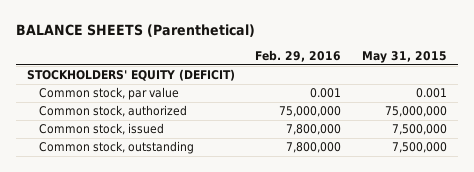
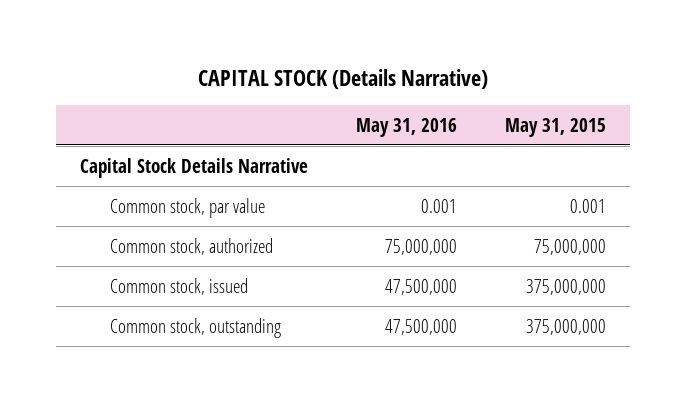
- BALANCE SHEETS (Parenthetical)
+ CAPITAL STOCK (Details Narrative)
- | Feb. 29, 2016 | May 31, 2015
+ | May 31, 2016 | May 31, 2015
- STOCKHOLDERS' EQUITY (DEFICIT)
+ Capital Stock Details Narrative
- Common stock, issued | 7,800,000 | 7,500,000
- Common stock, outstanding | 7,800,000 | 7,500,000
+ Common stock, issued | 47,500,000 | 375,000,000
+ Common stock, outstanding | 47,500,000 | 375,000,000

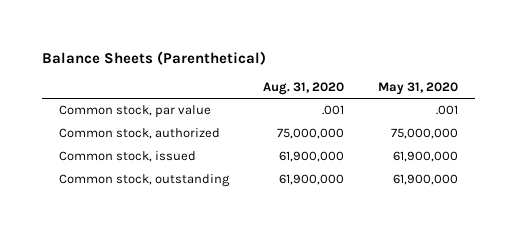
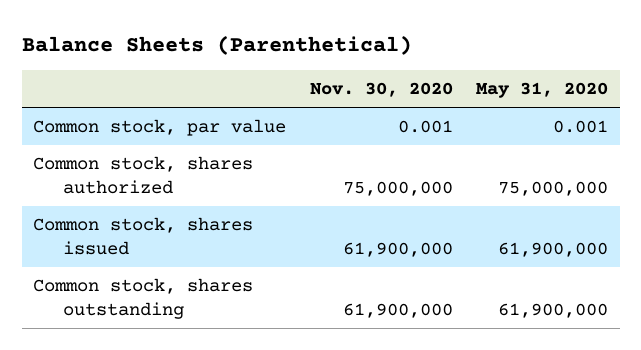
- | Aug. 31, 2020 | May 31, 2020
+ | Nov. 30, 2020 | May 31, 2020
- Common stock, par value | .001 | .001
- Common stock, authorized | 75,000,000 | 75,000,000
- Common stock, issued | 61,900,000 | 61,900,000
- Common stock, outstanding | 61,900,000 | 61,900,000
+ Common stock, par value | 0.001 | 0.001
+ Common stock, shares authorized | 75,000,000 | 75,000,000
+ Common stock, shares issued | 61,900,000 | 61,900,000
+ Common stock, shares outstanding | 61,900,000 | 61,900,000

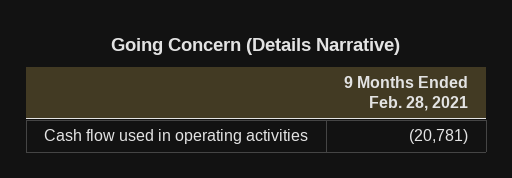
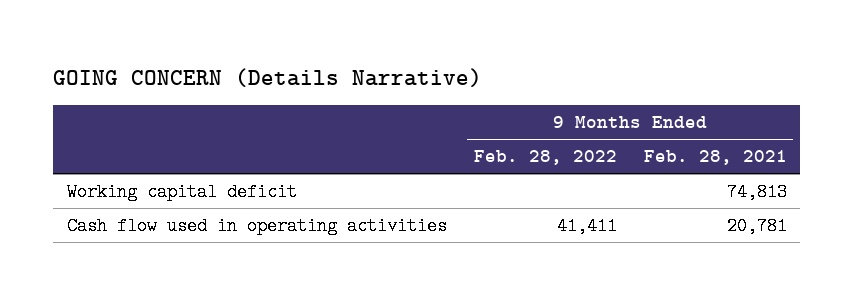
- Going Concern (Details Narrative)
+ GOING CONCERN (Details Narrative)
- | 9 Months Ended Feb. 28, 2021
+ | 9 Months Ended Feb. 28, 2022 | 9 Months Ended Feb. 28, 2021
- Cash flow used in operating activities | (20,781)
+ Working capital deficit | | 74,813
+ Cash flow used in operating activities | 41,411 | 20,781

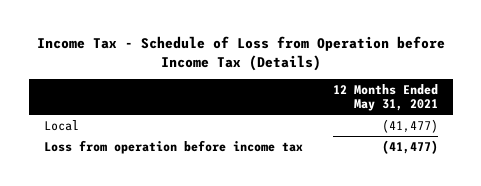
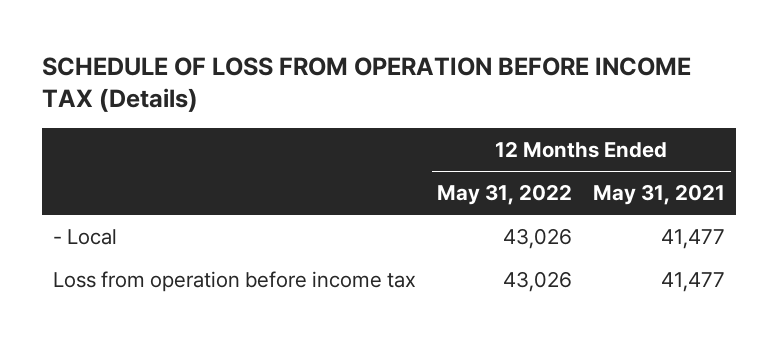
- Income Tax - Schedule of Loss from Operation before Income Tax (Details)
+ SCHEDULE OF LOSS FROM OPERATION BEFORE INCOME TAX (Details)
- | 12 Months Ended May 31, 2021
+ | 12 Months Ended May 31, 2022 | 12 Months Ended May 31, 2021
- Local | (41,477)
- Loss from operation before income tax | (41,477)
+ - Local | 43,026 | 41,477
+ Loss from operation before income tax | 43,026 | 41,477

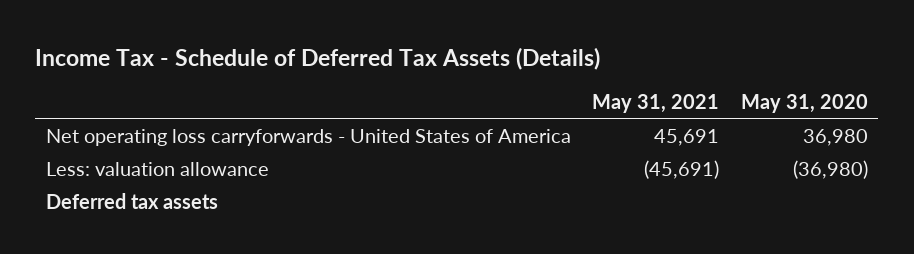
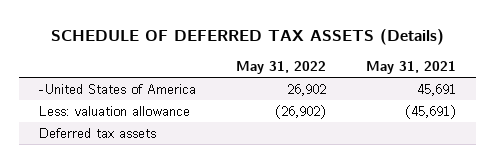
- Income Tax - Schedule of Deferred Tax Assets (Details)
+ SCHEDULE OF DEFERRED TAX ASSETS (Details)
- | May 31, 2021 | May 31, 2020
+ | May 31, 2022 | May 31, 2021
- Net operating loss carryforwards - United States of America | 45,691 | 36,980
+ -United States of America | 26,902 | 45,691

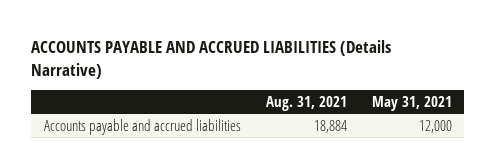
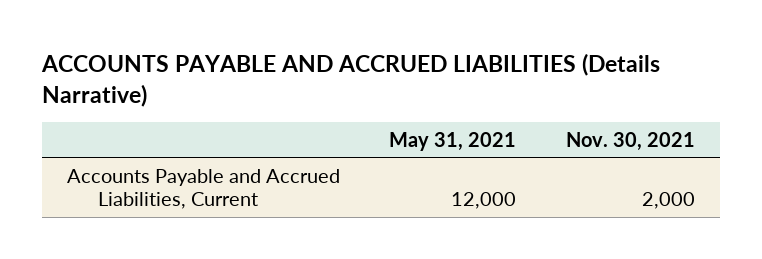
- | Aug. 31, 2021 | May 31, 2021
+ | May 31, 2021 | Nov. 30, 2021
- Accounts payable and accrued liabilities | 18,884 | 12,000
+ Accounts Payable and Accrued Liabilities, Current | 12,000 | 2,000

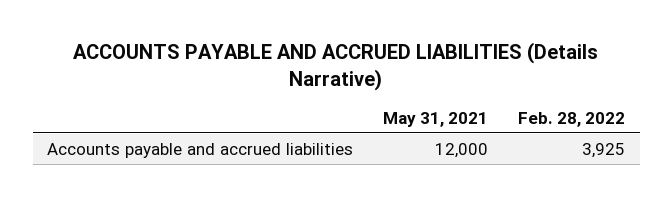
- | May 31, 2021 | Nov. 30, 2021
+ | May 31, 2021 | Feb. 28, 2022
- Accounts Payable and Accrued Liabilities, Current | 12,000 | 2,000
+ Accounts payable and accrued liabilities | 12,000 | 3,925

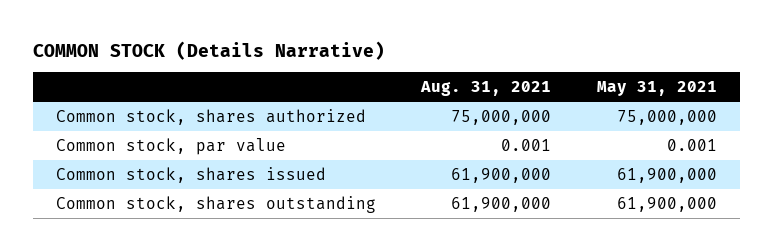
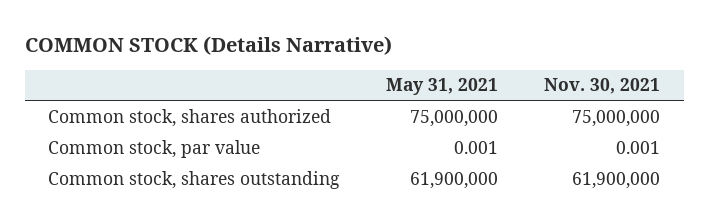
- | Aug. 31, 2021 | May 31, 2021
+ | May 31, 2021 | Nov. 30, 2021
- Common stock, shares issued | 61,900,000 | 61,900,000

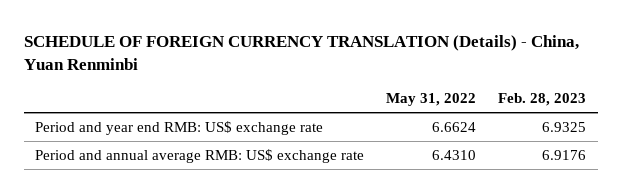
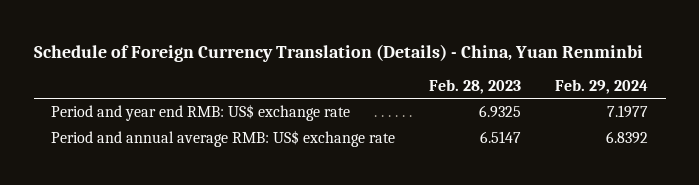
- SCHEDULE OF FOREIGN CURRENCY TRANSLATION (Details) - China, Yuan Renminbi
+ Schedule of Foreign Currency Translation (Details) - China, Yuan Renminbi
- | May 31, 2022 | Feb. 28, 2023
+ | Feb. 28, 2023 | Feb. 29, 2024
- Period and annual average RMB: US$ exchange rate | 6.4310 | 6.9176
+ Period and annual average RMB: US$ exchange rate | 6.5147 | 6.8392

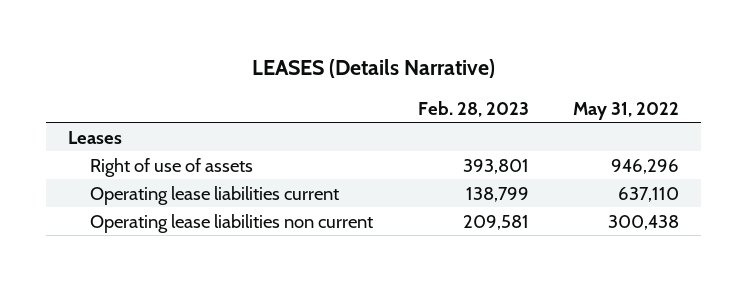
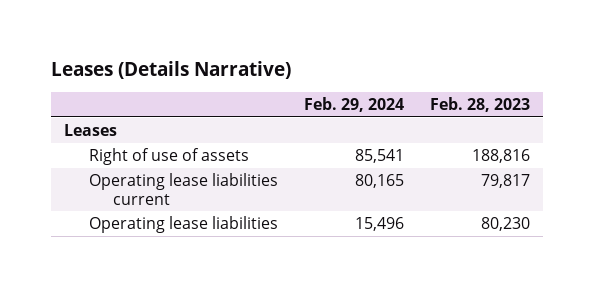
- LEASES (Details Narrative)
+ Leases (Details Narrative)
- | Feb. 28, 2023 | May 31, 2022
+ | Feb. 29, 2024 | Feb. 28, 2023
- Right of use of assets | 393,801 | 946,296
- Operating lease liabilities current | 138,799 | 637,110
- Operating lease liabilities non current | 209,581 | 300,438
+ Right of use of assets | 85,541 | 188,816
+ Operating lease liabilities current | 80,165 | 79,817
+ Operating lease liabilities | 15,496 | 80,230

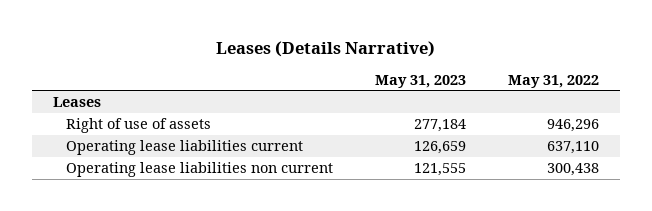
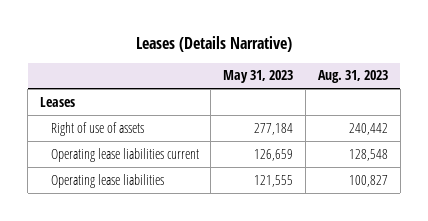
- | May 31, 2023 | May 31, 2022
+ | May 31, 2023 | Aug. 31, 2023
- Operating lease liabilities non current | 121,555 | 300,438
+ Operating lease liabilities | 121,555 | 100,827

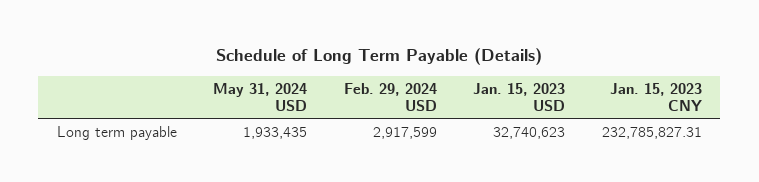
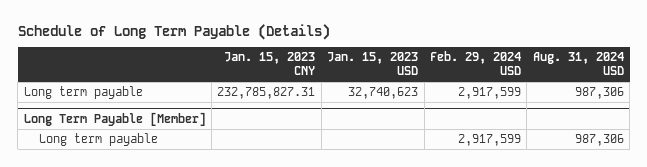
- | May 31, 2024 USD | Feb. 29, 2024 USD | Jan. 15, 2023 USD | Jan. 15, 2023 CNY
+ | Jan. 15, 2023 CNY | Jan. 15, 2023 USD | Feb. 29, 2024 USD | Aug. 31, 2024 USD
+ Long Term Payable [Member]
+ Long term payable | | | 2,917,599 | 987,306

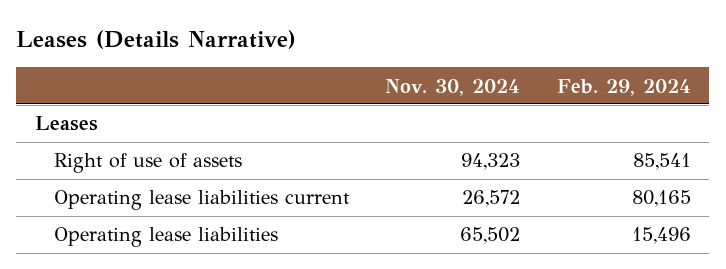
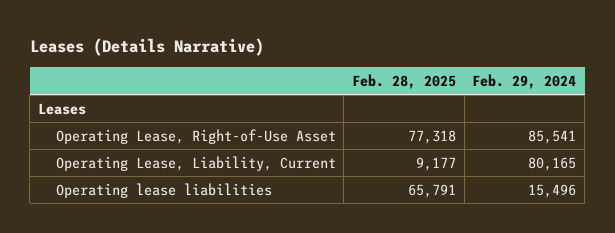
- | Nov. 30, 2024 | Feb. 29, 2024
+ | Feb. 28, 2025 | Feb. 29, 2024
- Right of use of assets | 94,323 | 85,541
- Operating lease liabilities current | 26,572 | 80,165
+ Operating Lease, Right-of-Use Asset | 77,318 | 85,541
+ Operating Lease, Liability, Current | 9,177 | 80,165

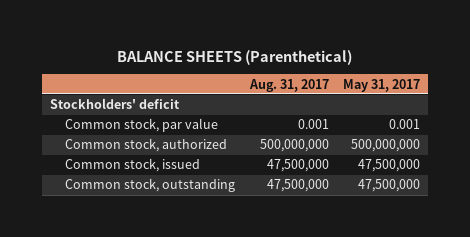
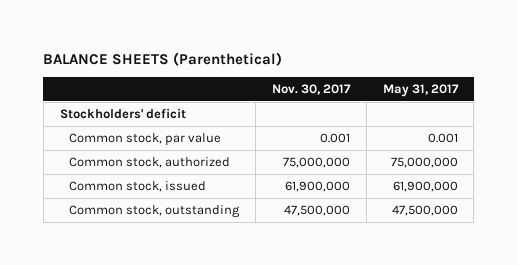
- | Aug. 31, 2017 | May 31, 2017
+ | Nov. 30, 2017 | May 31, 2017
- Common stock, authorized | 500,000,000 | 500,000,000
- Common stock, issued | 47,500,000 | 47,500,000
+ Common stock, authorized | 75,000,000 | 75,000,000
+ Common stock, issued | 61,900,000 | 61,900,000

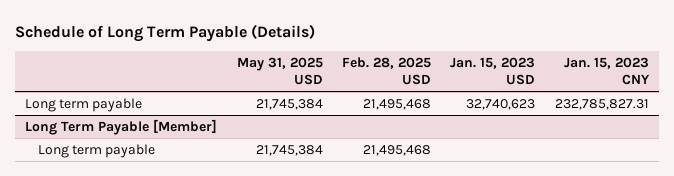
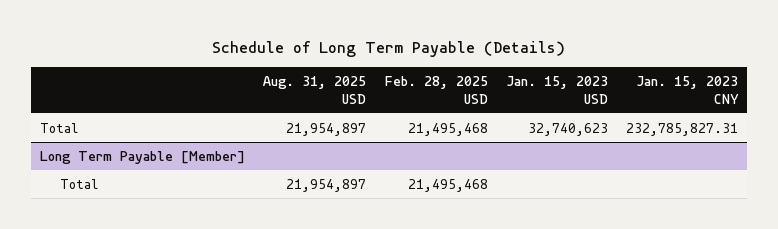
- | May 31, 2025 USD | Feb. 28, 2025 USD | Jan. 15, 2023 USD | Jan. 15, 2023 CNY
+ | Aug. 31, 2025 USD | Feb. 28, 2025 USD | Jan. 15, 2023 USD | Jan. 15, 2023 CNY
- Long term payable | 21,745,384 | 21,495,468 | 32,740,623 | 232,785,827.31
+ Total | 21,954,897 | 21,495,468 | 32,740,623 | 232,785,827.31
@ Long Term Payable [Member]
- Long term payable | 21,745,384 | 21,495,468 | |
+ Total | 21,954,897 | 21,495,468 | |

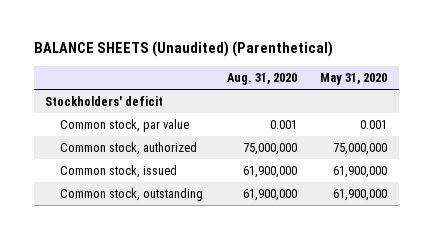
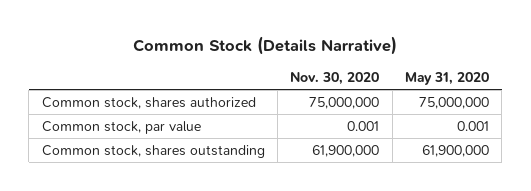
- BALANCE SHEETS (Unaudited) (Parenthetical)
+ Common Stock (Details Narrative)
- | Aug. 31, 2020 | May 31, 2020
+ | Nov. 30, 2020 | May 31, 2020
- Stockholders' deficit
+ Common stock, shares authorized | 75,000,000 | 75,000,000
- Common stock, authorized | 75,000,000 | 75,000,000
- Common stock, issued | 61,900,000 | 61,900,000
- Common stock, outstanding | 61,900,000 | 61,900,000
+ Common stock, shares outstanding | 61,900,000 | 61,900,000

